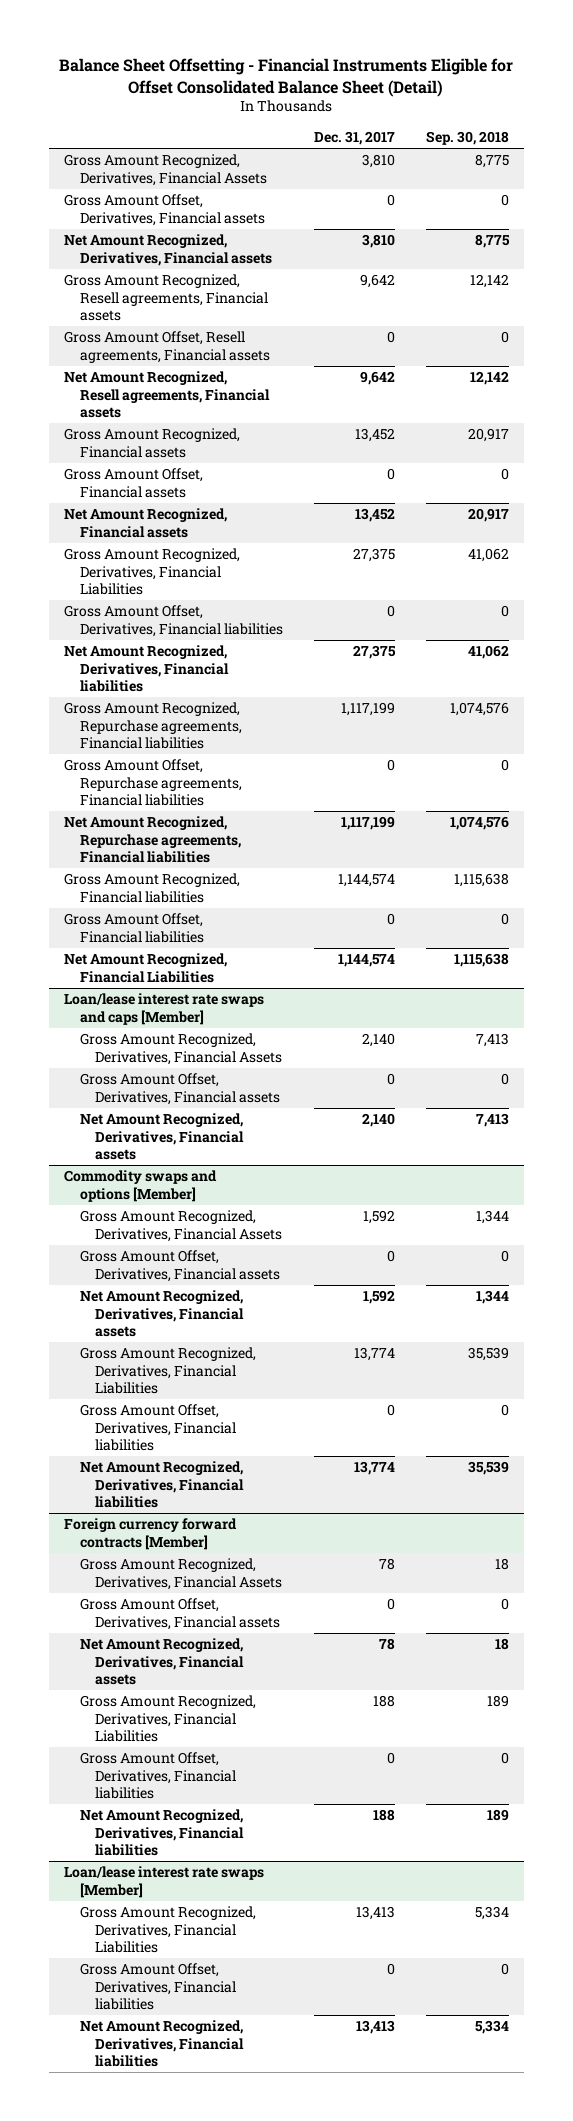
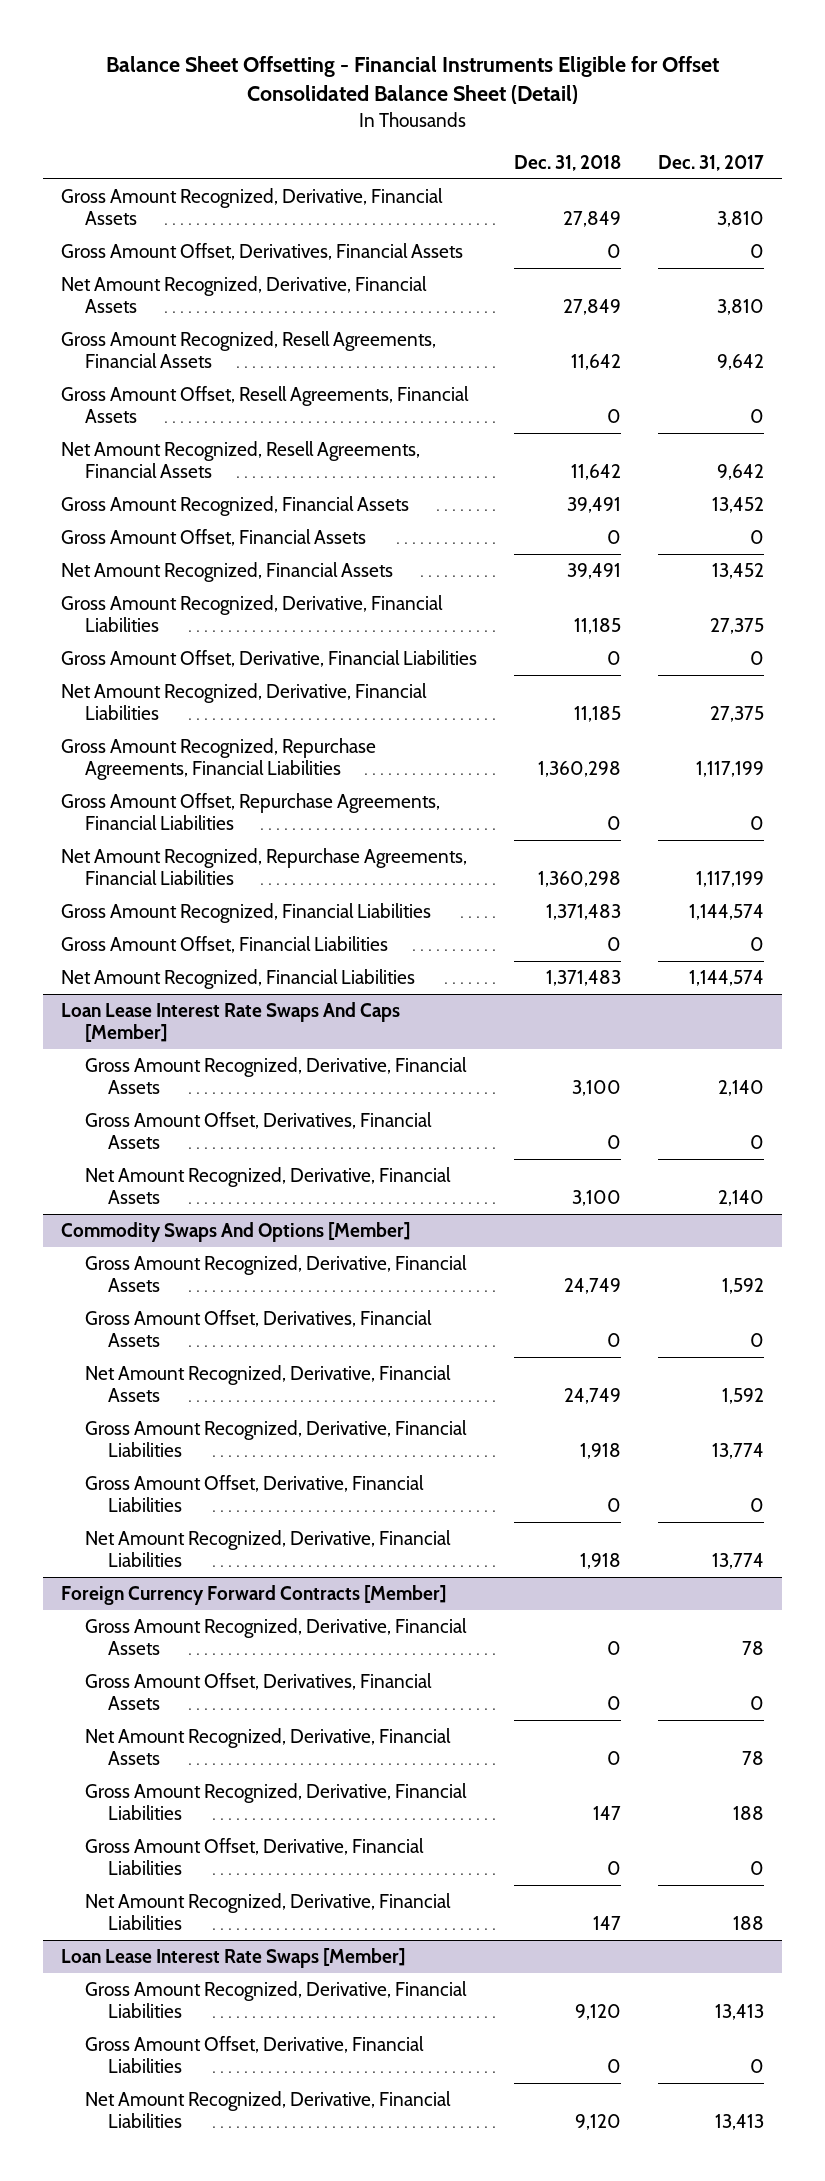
- | Dec. 31, 2017 | Sep. 30, 2018
+ | Dec. 31, 2018 | Dec. 31, 2017
- Gross Amount Recognized, Derivatives, Financial Assets | 3,810 | 8,775
- Gross Amount Offset, Derivatives, Financial assets | 0 | 0
- Net Amount Recognized, Derivatives, Financial assets | 3,810 | 8,775
- Gross Amount Recognized, Resell agreements, Financial assets | 9,642 | 12,142
- Gross Amount Offset, Resell agreements, Financial assets | 0 | 0
- Net Amount Recognized, Resell agreements, Financial assets | 9,642 | 12,142
- Gross Amount Recognized, Financial assets | 13,452 | 20,917
- Gross Amount Offset, Financial assets | 0 | 0
- Net Amount Recognized, Financial assets | 13,452 | 20,917
- Gross Amount Recognized, Derivatives, Financial Liabilities | 27,375 | 41,062
- Gross Amount Offset, Derivatives, Financial liabilities | 0 | 0
- Net Amount Recognized, Derivatives, Financial liabilities | 27,375 | 41,062
- Gross Amount Recognized, Repurchase agreements, Financial liabilities | 1,117,199 | 1,074,576
- Gross Amount Offset, Repurchase agreements, Financial liabilities | 0 | 0
- Net Amount Recognized, Repurchase agreements, Financial liabilities | 1,117,199 | 1,074,576
- Gross Amount Recognized, Financial liabilities | 1,144,574 | 1,115,638
- Gross Amount Offset, Financial liabilities | 0 | 0
+ Gross Amount Recognized, Derivative, Financial Assets | 27,849 | 3,810
+ Gross Amount Offset, Derivatives, Financial Assets | 0 | 0
+ Net Amount Recognized, Derivative, Financial Assets | 27,849 | 3,810
+ Gross Amount Recognized, Resell Agreements, Financial Assets | 11,642 | 9,642
+ Gross Amount Offset, Resell Agreements, Financial Assets | 0 | 0
+ Net Amount Recognized, Resell Agreements, Financial Assets | 11,642 | 9,642
+ Gross Amount Recognized, Financial Assets | 39,491 | 13,452
+ Gross Amount Offset, Financial Assets | 0 | 0
+ Net Amount Recognized, Financial Assets | 39,491 | 13,452
+ Gross Amount Recognized, Derivative, Financial Liabilities | 11,185 | 27,375
+ Gross Amount Offset, Derivative, Financial Liabilities | 0 | 0
+ Net Amount Recognized, Derivative, Financial Liabilities | 11,185 | 27,375
+ Gross Amount Recognized, Repurchase Agreements, Financial Liabilities | 1,360,298 | 1,117,199
+ Gross Amount Offset, Repurchase Agreements, Financial Liabilities | 0 | 0
+ Net Amount Recognized, Repurchase Agreements, Financial Liabilities | 1,360,298 | 1,117,199
+ Gross Amount Recognized, Financial Liabilities | 1,371,483 | 1,144,574
+ Gross Amount Offset, Financial Liabilities | 0 | 0
- Loan/lease interest rate swaps and caps [Member]
- Gross Amount Recognized, Derivatives, Financial Assets | 2,140 | 7,413
- Gross Amount Offset, Derivatives, Financial assets | 0 | 0
- Net Amount Recognized, Derivatives, Financial assets | 2,140 | 7,413
- Commodity swaps and options [Member]
- Gross Amount Recognized, Derivatives, Financial Assets | 1,592 | 1,344
- Gross Amount Offset, Derivatives, Financial assets | 0 | 0
- Net Amount Recognized, Derivatives, Financial assets | 1,592 | 1,344
- Gross Amount Recognized, Derivatives, Financial Liabilities | 13,774 | 35,539
- Gross Amount Offset, Derivatives, Financial liabilities | 0 | 0
- Net Amount Recognized, Derivatives, Financial liabilities | 13,774 | 35,539
- Foreign currency forward contracts [Member]
- Gross Amount Recognized, Derivatives, Financial Assets | 78 | 18
- Gross Amount Offset, Derivatives, Financial assets | 0 | 0
- Net Amount Recognized, Derivatives, Financial assets | 78 | 18
- Gross Amount Recognized, Derivatives, Financial Liabilities | 188 | 189
- Gross Amount Offset, Derivatives, Financial liabilities | 0 | 0
- Net Amount Recognized, Derivatives, Financial liabilities | 188 | 189
- Loan/lease interest rate swaps [Member]
- Gross Amount Recognized, Derivatives, Financial Liabilities | 13,413 | 5,334
- Gross Amount Offset, Derivatives, Financial liabilities | 0 | 0
- Net Amount Recognized, Derivatives, Financial liabilities | 13,413 | 5,334
+ Loan Lease Interest Rate Swaps And Caps [Member]
+ Gross Amount Recognized, Derivative, Financial Assets | 3,100 | 2,140
+ Gross Amount Offset, Derivatives, Financial Assets | 0 | 0
+ Net Amount Recognized, Derivative, Financial Assets | 3,100 | 2,140
+ Commodity Swaps And Options [Member]
+ Gross Amount Recognized, Derivative, Financial Assets | 24,749 | 1,592
+ Gross Amount Offset, Derivatives, Financial Assets | 0 | 0
+ Net Amount Recognized, Derivative, Financial Assets | 24,749 | 1,592
+ Gross Amount Recognized, Derivative, Financial Liabilities | 1,918 | 13,774
+ Gross Amount Offset, Derivative, Financial Liabilities | 0 | 0
+ Net Amount Recognized, Derivative, Financial Liabilities | 1,918 | 13,774
+ Foreign Currency Forward Contracts [Member]
+ Gross Amount Recognized, Derivative, Financial Assets | 0 | 78
+ Gross Amount Offset, Derivatives, Financial Assets | 0 | 0
+ Net Amount Recognized, Derivative, Financial Assets | 0 | 78
+ Gross Amount Recognized, Derivative, Financial Liabilities | 147 | 188
+ Gross Amount Offset, Derivative, Financial Liabilities | 0 | 0
+ Net Amount Recognized, Derivative, Financial Liabilities | 147 | 188
+ Loan Lease Interest Rate Swaps [Member]
+ Gross Amount Recognized, Derivative, Financial Liabilities | 9,120 | 13,413
+ Gross Amount Offset, Derivative, Financial Liabilities | 0 | 0
+ Net Amount Recognized, Derivative, Financial Liabilities | 9,120 | 13,413

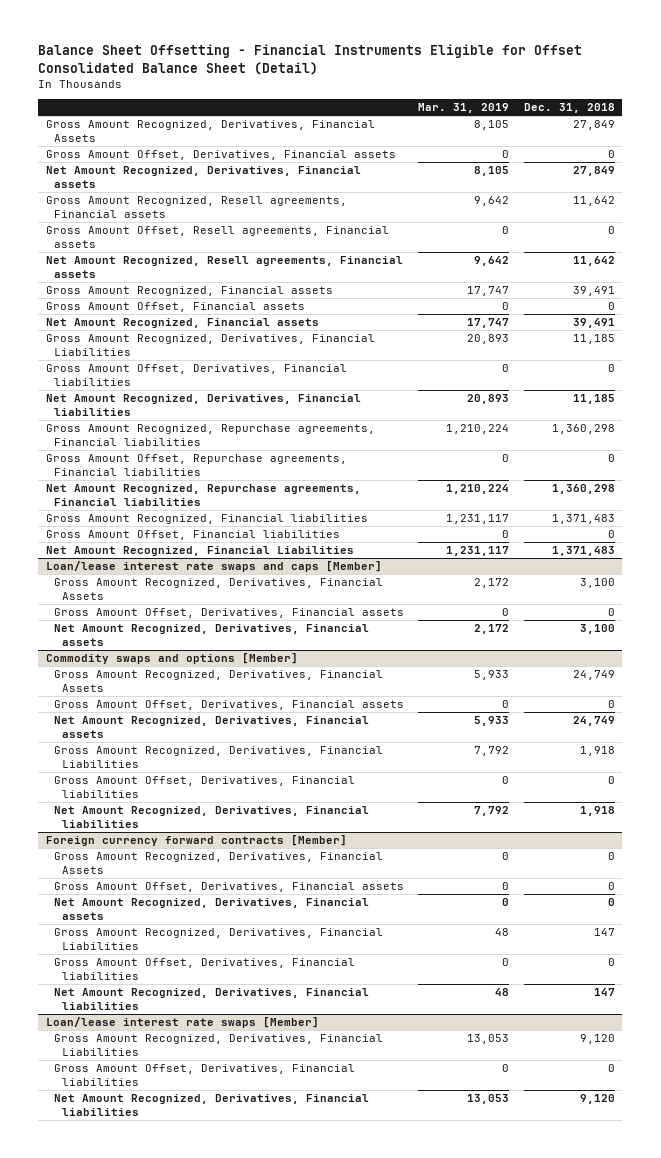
- | Dec. 31, 2018 | Dec. 31, 2017
+ | Mar. 31, 2019 | Dec. 31, 2018
- Gross Amount Recognized, Derivative, Financial Assets | 27,849 | 3,810
- Gross Amount Offset, Derivatives, Financial Assets | 0 | 0
- Net Amount Recognized, Derivative, Financial Assets | 27,849 | 3,810
- Gross Amount Recognized, Resell Agreements, Financial Assets | 11,642 | 9,642
- Gross Amount Offset, Resell Agreements, Financial Assets | 0 | 0
- Net Amount Recognized, Resell Agreements, Financial Assets | 11,642 | 9,642
- Gross Amount Recognized, Financial Assets | 39,491 | 13,452
- Gross Amount Offset, Financial Assets | 0 | 0
- Net Amount Recognized, Financial Assets | 39,491 | 13,452
- Gross Amount Recognized, Derivative, Financial Liabilities | 11,185 | 27,375
- Gross Amount Offset, Derivative, Financial Liabilities | 0 | 0
- Net Amount Recognized, Derivative, Financial Liabilities | 11,185 | 27,375
- Gross Amount Recognized, Repurchase Agreements, Financial Liabilities | 1,360,298 | 1,117,199
- Gross Amount Offset, Repurchase Agreements, Financial Liabilities | 0 | 0
- Net Amount Recognized, Repurchase Agreements, Financial Liabilities | 1,360,298 | 1,117,199
- Gross Amount Recognized, Financial Liabilities | 1,371,483 | 1,144,574
- Gross Amount Offset, Financial Liabilities | 0 | 0
+ Gross Amount Recognized, Derivatives, Financial Assets | 8,105 | 27,849
+ Gross Amount Offset, Derivatives, Financial assets | 0 | 0
+ Net Amount Recognized, Derivatives, Financial assets | 8,105 | 27,849
+ Gross Amount Recognized, Resell agreements, Financial assets | 9,642 | 11,642
+ Gross Amount Offset, Resell agreements, Financial assets | 0 | 0
+ Net Amount Recognized, Resell agreements, Financial assets | 9,642 | 11,642
+ Gross Amount Recognized, Financial assets | 17,747 | 39,491
+ Gross Amount Offset, Financial assets | 0 | 0
+ Net Amount Recognized, Financial assets | 17,747 | 39,491
+ Gross Amount Recognized, Derivatives, Financial Liabilities | 20,893 | 11,185
+ Gross Amount Offset, Derivatives, Financial liabilities | 0 | 0
+ Net Amount Recognized, Derivatives, Financial liabilities | 20,893 | 11,185
+ Gross Amount Recognized, Repurchase agreements, Financial liabilities | 1,210,224 | 1,360,298
+ Gross Amount Offset, Repurchase agreements, Financial liabilities | 0 | 0
+ Net Amount Recognized, Repurchase agreements, Financial liabilities | 1,210,224 | 1,360,298
+ Gross Amount Recognized, Financial liabilities | 1,231,117 | 1,371,483
+ Gross Amount Offset, Financial liabilities | 0 | 0
- Loan Lease Interest Rate Swaps And Caps [Member]
- Gross Amount Recognized, Derivative, Financial Assets | 3,100 | 2,140
- Gross Amount Offset, Derivatives, Financial Assets | 0 | 0
- Net Amount Recognized, Derivative, Financial Assets | 3,100 | 2,140
- Commodity Swaps And Options [Member]
- Gross Amount Recognized, Derivative, Financial Assets | 24,749 | 1,592
- Gross Amount Offset, Derivatives, Financial Assets | 0 | 0
- Net Amount Recognized, Derivative, Financial Assets | 24,749 | 1,592
- Gross Amount Recognized, Derivative, Financial Liabilities | 1,918 | 13,774
- Gross Amount Offset, Derivative, Financial Liabilities | 0 | 0
- Net Amount Recognized, Derivative, Financial Liabilities | 1,918 | 13,774
- Foreign Currency Forward Contracts [Member]
- Gross Amount Recognized, Derivative, Financial Assets | 0 | 78
- Gross Amount Offset, Derivatives, Financial Assets | 0 | 0
- Net Amount Recognized, Derivative, Financial Assets | 0 | 78
- Gross Amount Recognized, Derivative, Financial Liabilities | 147 | 188
- Gross Amount Offset, Derivative, Financial Liabilities | 0 | 0
- Net Amount Recognized, Derivative, Financial Liabilities | 147 | 188
- Loan Lease Interest Rate Swaps [Member]
- Gross Amount Recognized, Derivative, Financial Liabilities | 9,120 | 13,413
- Gross Amount Offset, Derivative, Financial Liabilities | 0 | 0
- Net Amount Recognized, Derivative, Financial Liabilities | 9,120 | 13,413
+ Loan/lease interest rate swaps and caps [Member]
+ Gross Amount Recognized, Derivatives, Financial Assets | 2,172 | 3,100
+ Gross Amount Offset, Derivatives, Financial assets | 0 | 0
+ Net Amount Recognized, Derivatives, Financial assets | 2,172 | 3,100
+ Commodity swaps and options [Member]
+ Gross Amount Recognized, Derivatives, Financial Assets | 5,933 | 24,749
+ Gross Amount Offset, Derivatives, Financial assets | 0 | 0
+ Net Amount Recognized, Derivatives, Financial assets | 5,933 | 24,749
+ Gross Amount Recognized, Derivatives, Financial Liabilities | 7,792 | 1,918
+ Gross Amount Offset, Derivatives, Financial liabilities | 0 | 0
+ Net Amount Recognized, Derivatives, Financial liabilities | 7,792 | 1,918
+ Foreign currency forward contracts [Member]
+ Gross Amount Recognized, Derivatives, Financial Assets | 0 | 0
+ Gross Amount Offset, Derivatives, Financial assets | 0 | 0
+ Net Amount Recognized, Derivatives, Financial assets | 0 | 0
+ Gross Amount Recognized, Derivatives, Financial Liabilities | 48 | 147
+ Gross Amount Offset, Derivatives, Financial liabilities | 0 | 0
+ Net Amount Recognized, Derivatives, Financial liabilities | 48 | 147
+ Loan/lease interest rate swaps [Member]
+ Gross Amount Recognized, Derivatives, Financial Liabilities | 13,053 | 9,120
+ Gross Amount Offset, Derivatives, Financial liabilities | 0 | 0
+ Net Amount Recognized, Derivatives, Financial liabilities | 13,053 | 9,120

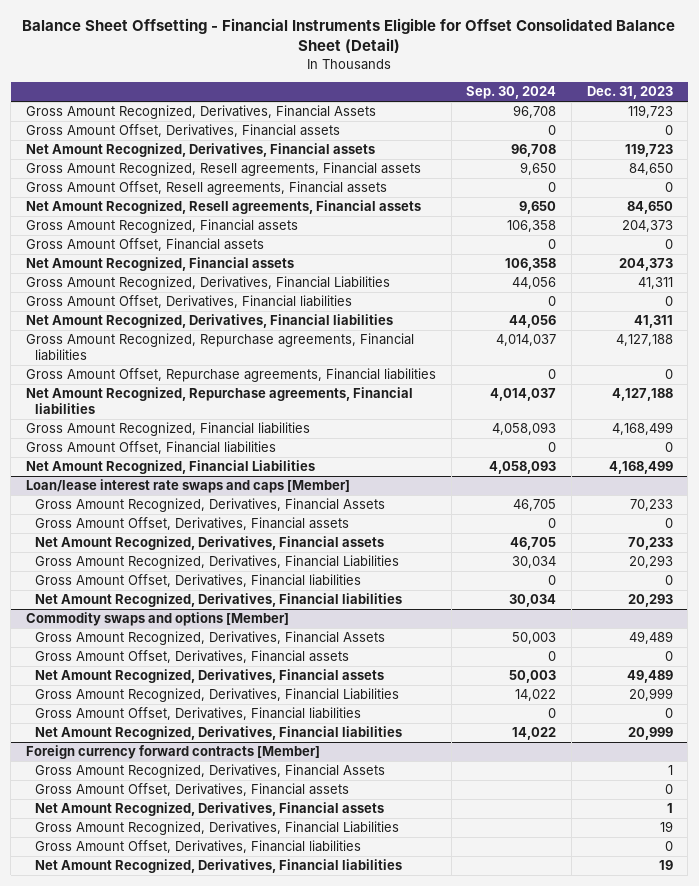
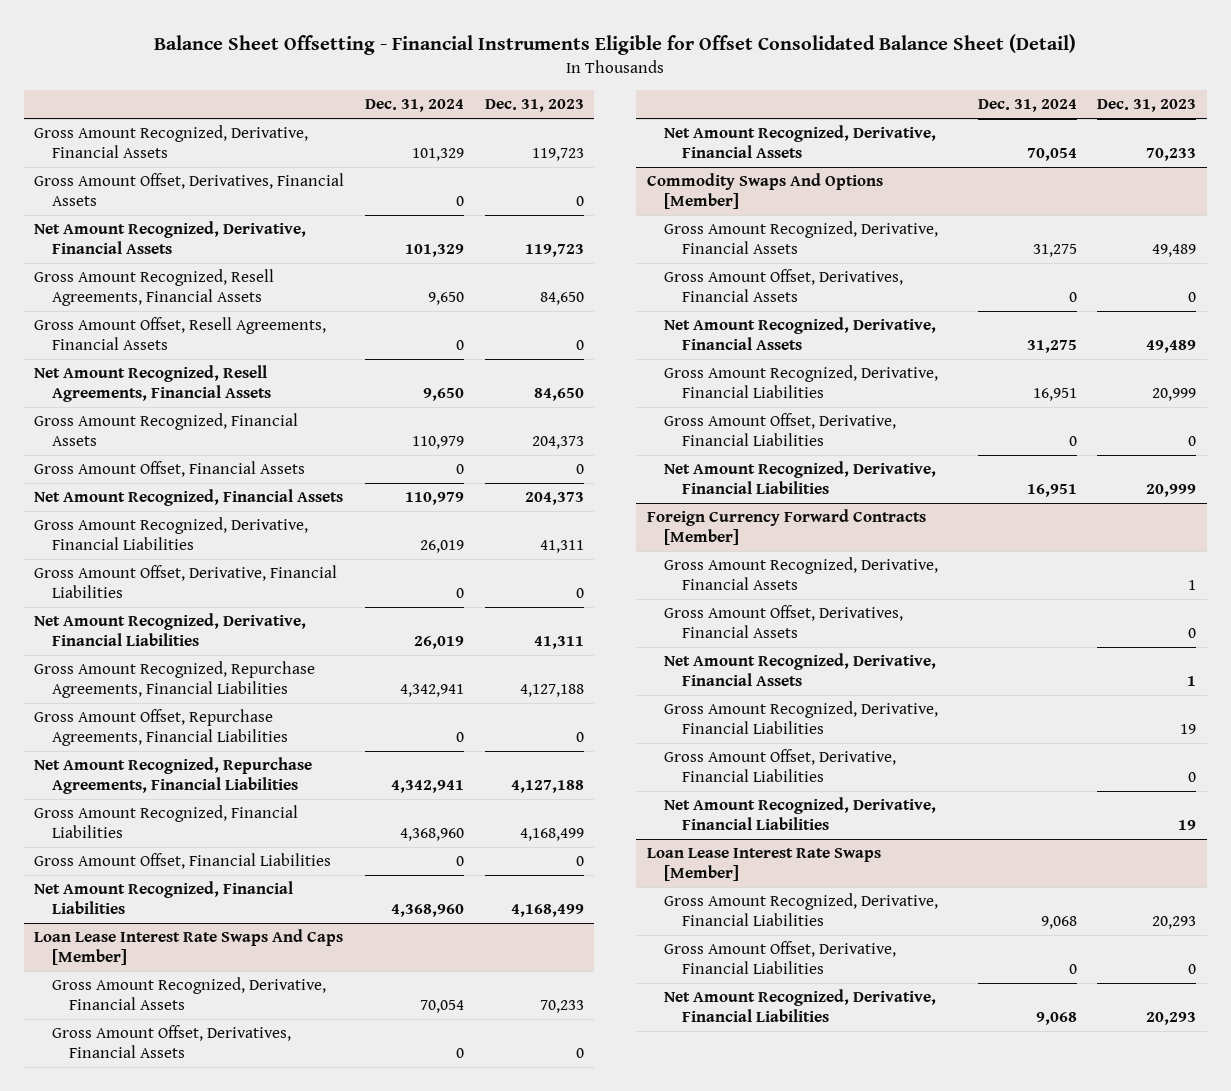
- | Sep. 30, 2024 | Dec. 31, 2023
+ | Dec. 31, 2024 | Dec. 31, 2023
- Gross Amount Recognized, Derivatives, Financial Assets | 96,708 | 119,723
- Gross Amount Offset, Derivatives, Financial assets | 0 | 0
- Net Amount Recognized, Derivatives, Financial assets | 96,708 | 119,723
- Gross Amount Recognized, Resell agreements, Financial assets | 9,650 | 84,650
- Gross Amount Offset, Resell agreements, Financial assets | 0 | 0
- Net Amount Recognized, Resell agreements, Financial assets | 9,650 | 84,650
- Gross Amount Recognized, Financial assets | 106,358 | 204,373
- Gross Amount Offset, Financial assets | 0 | 0
- Net Amount Recognized, Financial assets | 106,358 | 204,373
- Gross Amount Recognized, Derivatives, Financial Liabilities | 44,056 | 41,311
- Gross Amount Offset, Derivatives, Financial liabilities | 0 | 0
- Net Amount Recognized, Derivatives, Financial liabilities | 44,056 | 41,311
- Gross Amount Recognized, Repurchase agreements, Financial liabilities | 4,014,037 | 4,127,188
- Gross Amount Offset, Repurchase agreements, Financial liabilities | 0 | 0
- Net Amount Recognized, Repurchase agreements, Financial liabilities | 4,014,037 | 4,127,188
- Gross Amount Recognized, Financial liabilities | 4,058,093 | 4,168,499
- Gross Amount Offset, Financial liabilities | 0 | 0
+ Gross Amount Recognized, Derivative, Financial Assets | 101,329 | 119,723
+ Gross Amount Offset, Derivatives, Financial Assets | 0 | 0
+ Net Amount Recognized, Derivative, Financial Assets | 101,329 | 119,723
+ Gross Amount Recognized, Resell Agreements, Financial Assets | 9,650 | 84,650
+ Gross Amount Offset, Resell Agreements, Financial Assets | 0 | 0
+ Net Amount Recognized, Resell Agreements, Financial Assets | 9,650 | 84,650
+ Gross Amount Recognized, Financial Assets | 110,979 | 204,373
+ Gross Amount Offset, Financial Assets | 0 | 0
+ Net Amount Recognized, Financial Assets | 110,979 | 204,373
+ Gross Amount Recognized, Derivative, Financial Liabilities | 26,019 | 41,311
+ Gross Amount Offset, Derivative, Financial Liabilities | 0 | 0
+ Net Amount Recognized, Derivative, Financial Liabilities | 26,019 | 41,311
+ Gross Amount Recognized, Repurchase Agreements, Financial Liabilities | 4,342,941 | 4,127,188
+ Gross Amount Offset, Repurchase Agreements, Financial Liabilities | 0 | 0
+ Net Amount Recognized, Repurchase Agreements, Financial Liabilities | 4,342,941 | 4,127,188
+ Gross Amount Recognized, Financial Liabilities | 4,368,960 | 4,168,499
+ Gross Amount Offset, Financial Liabilities | 0 | 0
- Loan/lease interest rate swaps and caps [Member]
- Gross Amount Recognized, Derivatives, Financial Assets | 46,705 | 70,233
- Gross Amount Offset, Derivatives, Financial assets | 0 | 0
- Net Amount Recognized, Derivatives, Financial assets | 46,705 | 70,233
- Gross Amount Recognized, Derivatives, Financial Liabilities | 30,034 | 20,293
- Gross Amount Offset, Derivatives, Financial liabilities | 0 | 0
- Net Amount Recognized, Derivatives, Financial liabilities | 30,034 | 20,293
- Commodity swaps and options [Member]
- Gross Amount Recognized, Derivatives, Financial Assets | 50,003 | 49,489
- Gross Amount Offset, Derivatives, Financial assets | 0 | 0
- Net Amount Recognized, Derivatives, Financial assets | 50,003 | 49,489
- Gross Amount Recognized, Derivatives, Financial Liabilities | 14,022 | 20,999
- Gross Amount Offset, Derivatives, Financial liabilities | 0 | 0
- Net Amount Recognized, Derivatives, Financial liabilities | 14,022 | 20,999
- Foreign currency forward contracts [Member]
- Gross Amount Recognized, Derivatives, Financial Assets | | 1
- Gross Amount Offset, Derivatives, Financial assets | | 0
- Net Amount Recognized, Derivatives, Financial assets | | 1
- Gross Amount Recognized, Derivatives, Financial Liabilities | | 19
- Gross Amount Offset, Derivatives, Financial liabilities | | 0
- Net Amount Recognized, Derivatives, Financial liabilities | | 19
+ Loan Lease Interest Rate Swaps And Caps [Member]
+ Gross Amount Recognized, Derivative, Financial Assets | 70,054 | 70,233
+ Gross Amount Offset, Derivatives, Financial Assets | 0 | 0
+ Net Amount Recognized, Derivative, Financial Assets | 70,054 | 70,233
+ Commodity Swaps And Options [Member]
+ Gross Amount Recognized, Derivative, Financial Assets | 31,275 | 49,489
+ Gross Amount Offset, Derivatives, Financial Assets | 0 | 0
+ Net Amount Recognized, Derivative, Financial Assets | 31,275 | 49,489
+ Gross Amount Recognized, Derivative, Financial Liabilities | 16,951 | 20,999
+ Gross Amount Offset, Derivative, Financial Liabilities | 0 | 0
+ Net Amount Recognized, Derivative, Financial Liabilities | 16,951 | 20,999
+ Foreign Currency Forward Contracts [Member]
+ Gross Amount Recognized, Derivative, Financial Assets | | 1
+ Gross Amount Offset, Derivatives, Financial Assets | | 0
+ Net Amount Recognized, Derivative, Financial Assets | | 1
+ Gross Amount Recognized, Derivative, Financial Liabilities | | 19
+ Gross Amount Offset, Derivative, Financial Liabilities | | 0
+ Net Amount Recognized, Derivative, Financial Liabilities | | 19
+ Loan Lease Interest Rate Swaps [Member]
+ Gross Amount Recognized, Derivative, Financial Liabilities | 9,068 | 20,293
+ Gross Amount Offset, Derivative, Financial Liabilities | 0 | 0
+ Net Amount Recognized, Derivative, Financial Liabilities | 9,068 | 20,293

